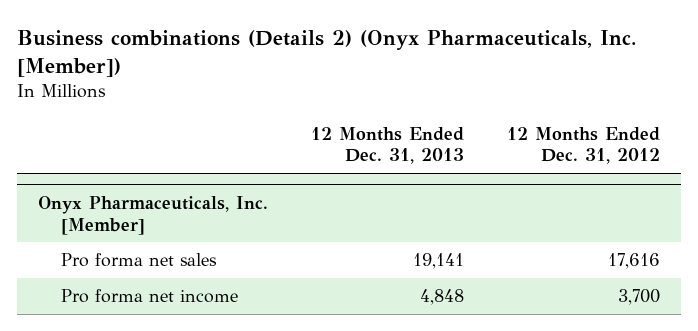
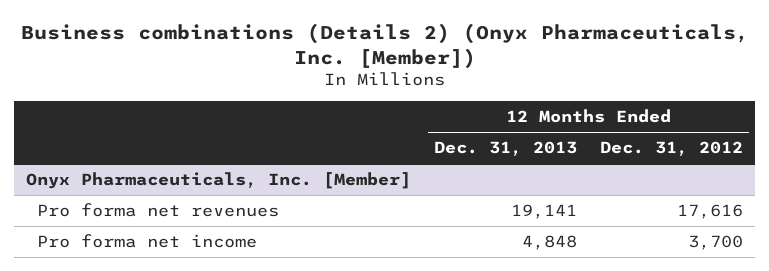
@ Onyx Pharmaceuticals, Inc. [Member]
- Pro forma net sales | 19,141 | 17,616
+ Pro forma net revenues | 19,141 | 17,616

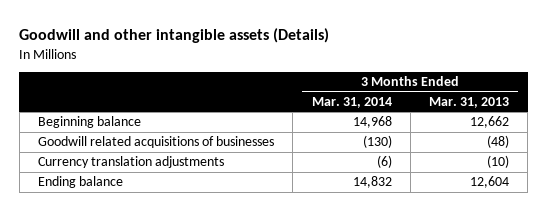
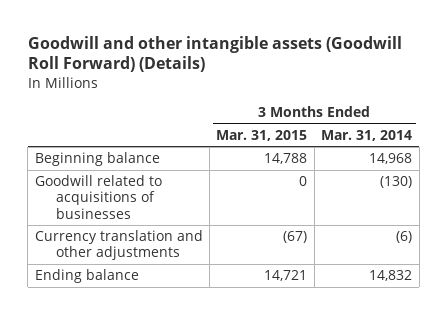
- Goodwill and other intangible assets (Details)
+ Goodwill and other intangible assets (Goodwill Roll Forward) (Details)
- | 3 Months Ended Mar. 31, 2014 | 3 Months Ended Mar. 31, 2013
+ | 3 Months Ended Mar. 31, 2015 | 3 Months Ended Mar. 31, 2014
- Goodwill related acquisitions of businesses | (130) | (48)
- Currency translation adjustments | (6) | (10)
+ Goodwill related to acquisitions of businesses | 0 | (130)
+ Currency translation and other adjustments | (67) | (6)

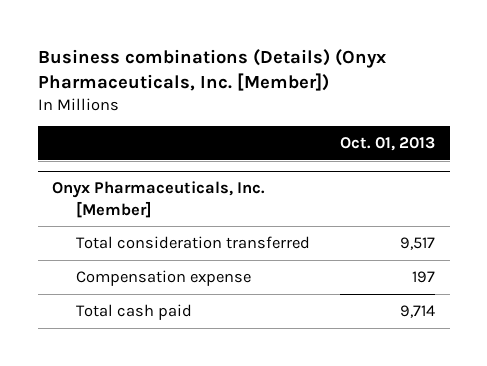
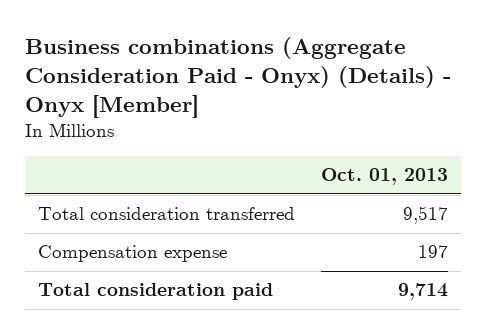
- Business combinations (Details) (Onyx Pharmaceuticals, Inc. [Member])
+ Business combinations (Aggregate Consideration Paid - Onyx) (Details) - Onyx [Member]
- Onyx Pharmaceuticals, Inc. [Member]
- Total cash paid | 9,714
+ Total consideration paid | 9,714

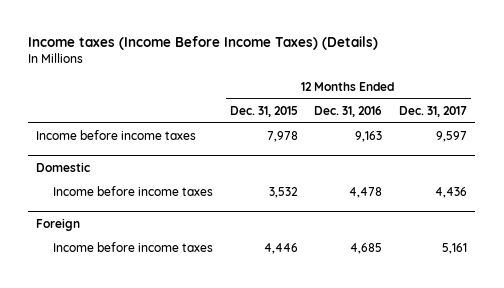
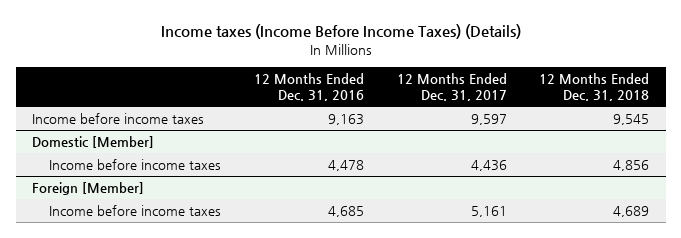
- | 12 Months Ended Dec. 31, 2015 | 12 Months Ended Dec. 31, 2016 | 12 Months Ended Dec. 31, 2017
+ | 12 Months Ended Dec. 31, 2016 | 12 Months Ended Dec. 31, 2017 | 12 Months Ended Dec. 31, 2018
- Domestic
+ Domestic [Member]
- Foreign
+ Foreign [Member]

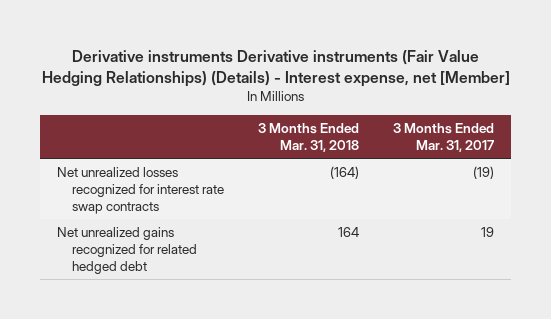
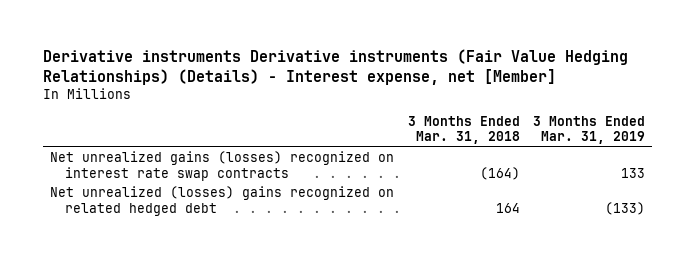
- | 3 Months Ended Mar. 31, 2018 | 3 Months Ended Mar. 31, 2017
+ | 3 Months Ended Mar. 31, 2018 | 3 Months Ended Mar. 31, 2019
- Net unrealized losses recognized for interest rate swap contracts | (164) | (19)
- Net unrealized gains recognized for related hedged debt | 164 | 19
+ Net unrealized gains (losses) recognized on interest rate swap contracts | (164) | 133
+ Net unrealized (losses) gains recognized on related hedged debt | 164 | (133)

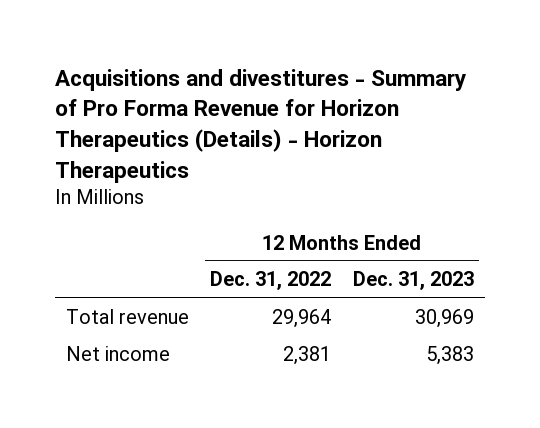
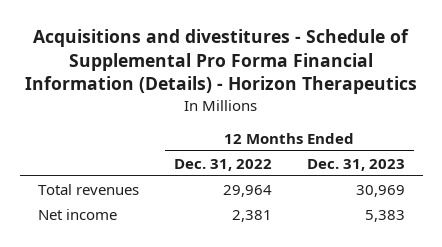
- Acquisitions and divestitures - Summary of Pro Forma Revenue for Horizon Therapeutics (Details) - Horizon Therapeutics
+ Acquisitions and divestitures - Schedule of Supplemental Pro Forma Financial Information (Details) - Horizon Therapeutics
- Total revenue | 29,964 | 30,969
+ Total revenues | 29,964 | 30,969

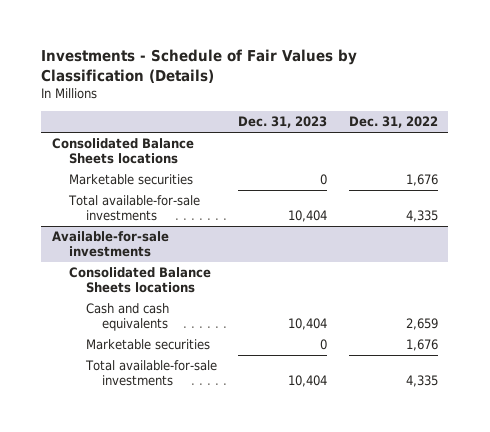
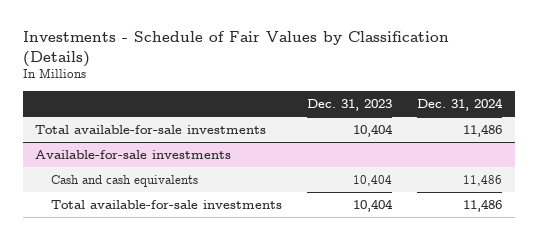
- | Dec. 31, 2023 | Dec. 31, 2022
+ | Dec. 31, 2023 | Dec. 31, 2024
- Consolidated Balance Sheets locations
- Marketable securities | 0 | 1,676
@ Available-for-sale investments
- Consolidated Balance Sheets locations
- Marketable securities | 0 | 1,676

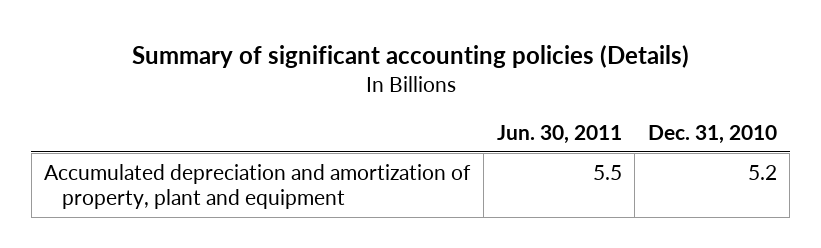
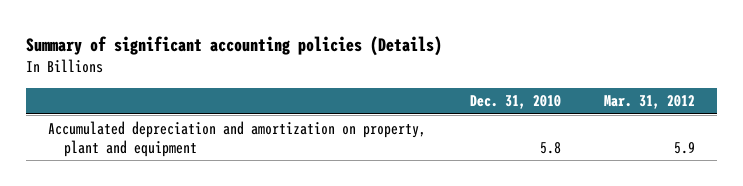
- | Jun. 30, 2011 | Dec. 31, 2010
+ | Dec. 31, 2010 | Mar. 31, 2012
- Accumulated depreciation and amortization of property, plant and equipment | 5.5 | 5.2
+ Accumulated depreciation and amortization on property, plant and equipment | 5.8 | 5.9

